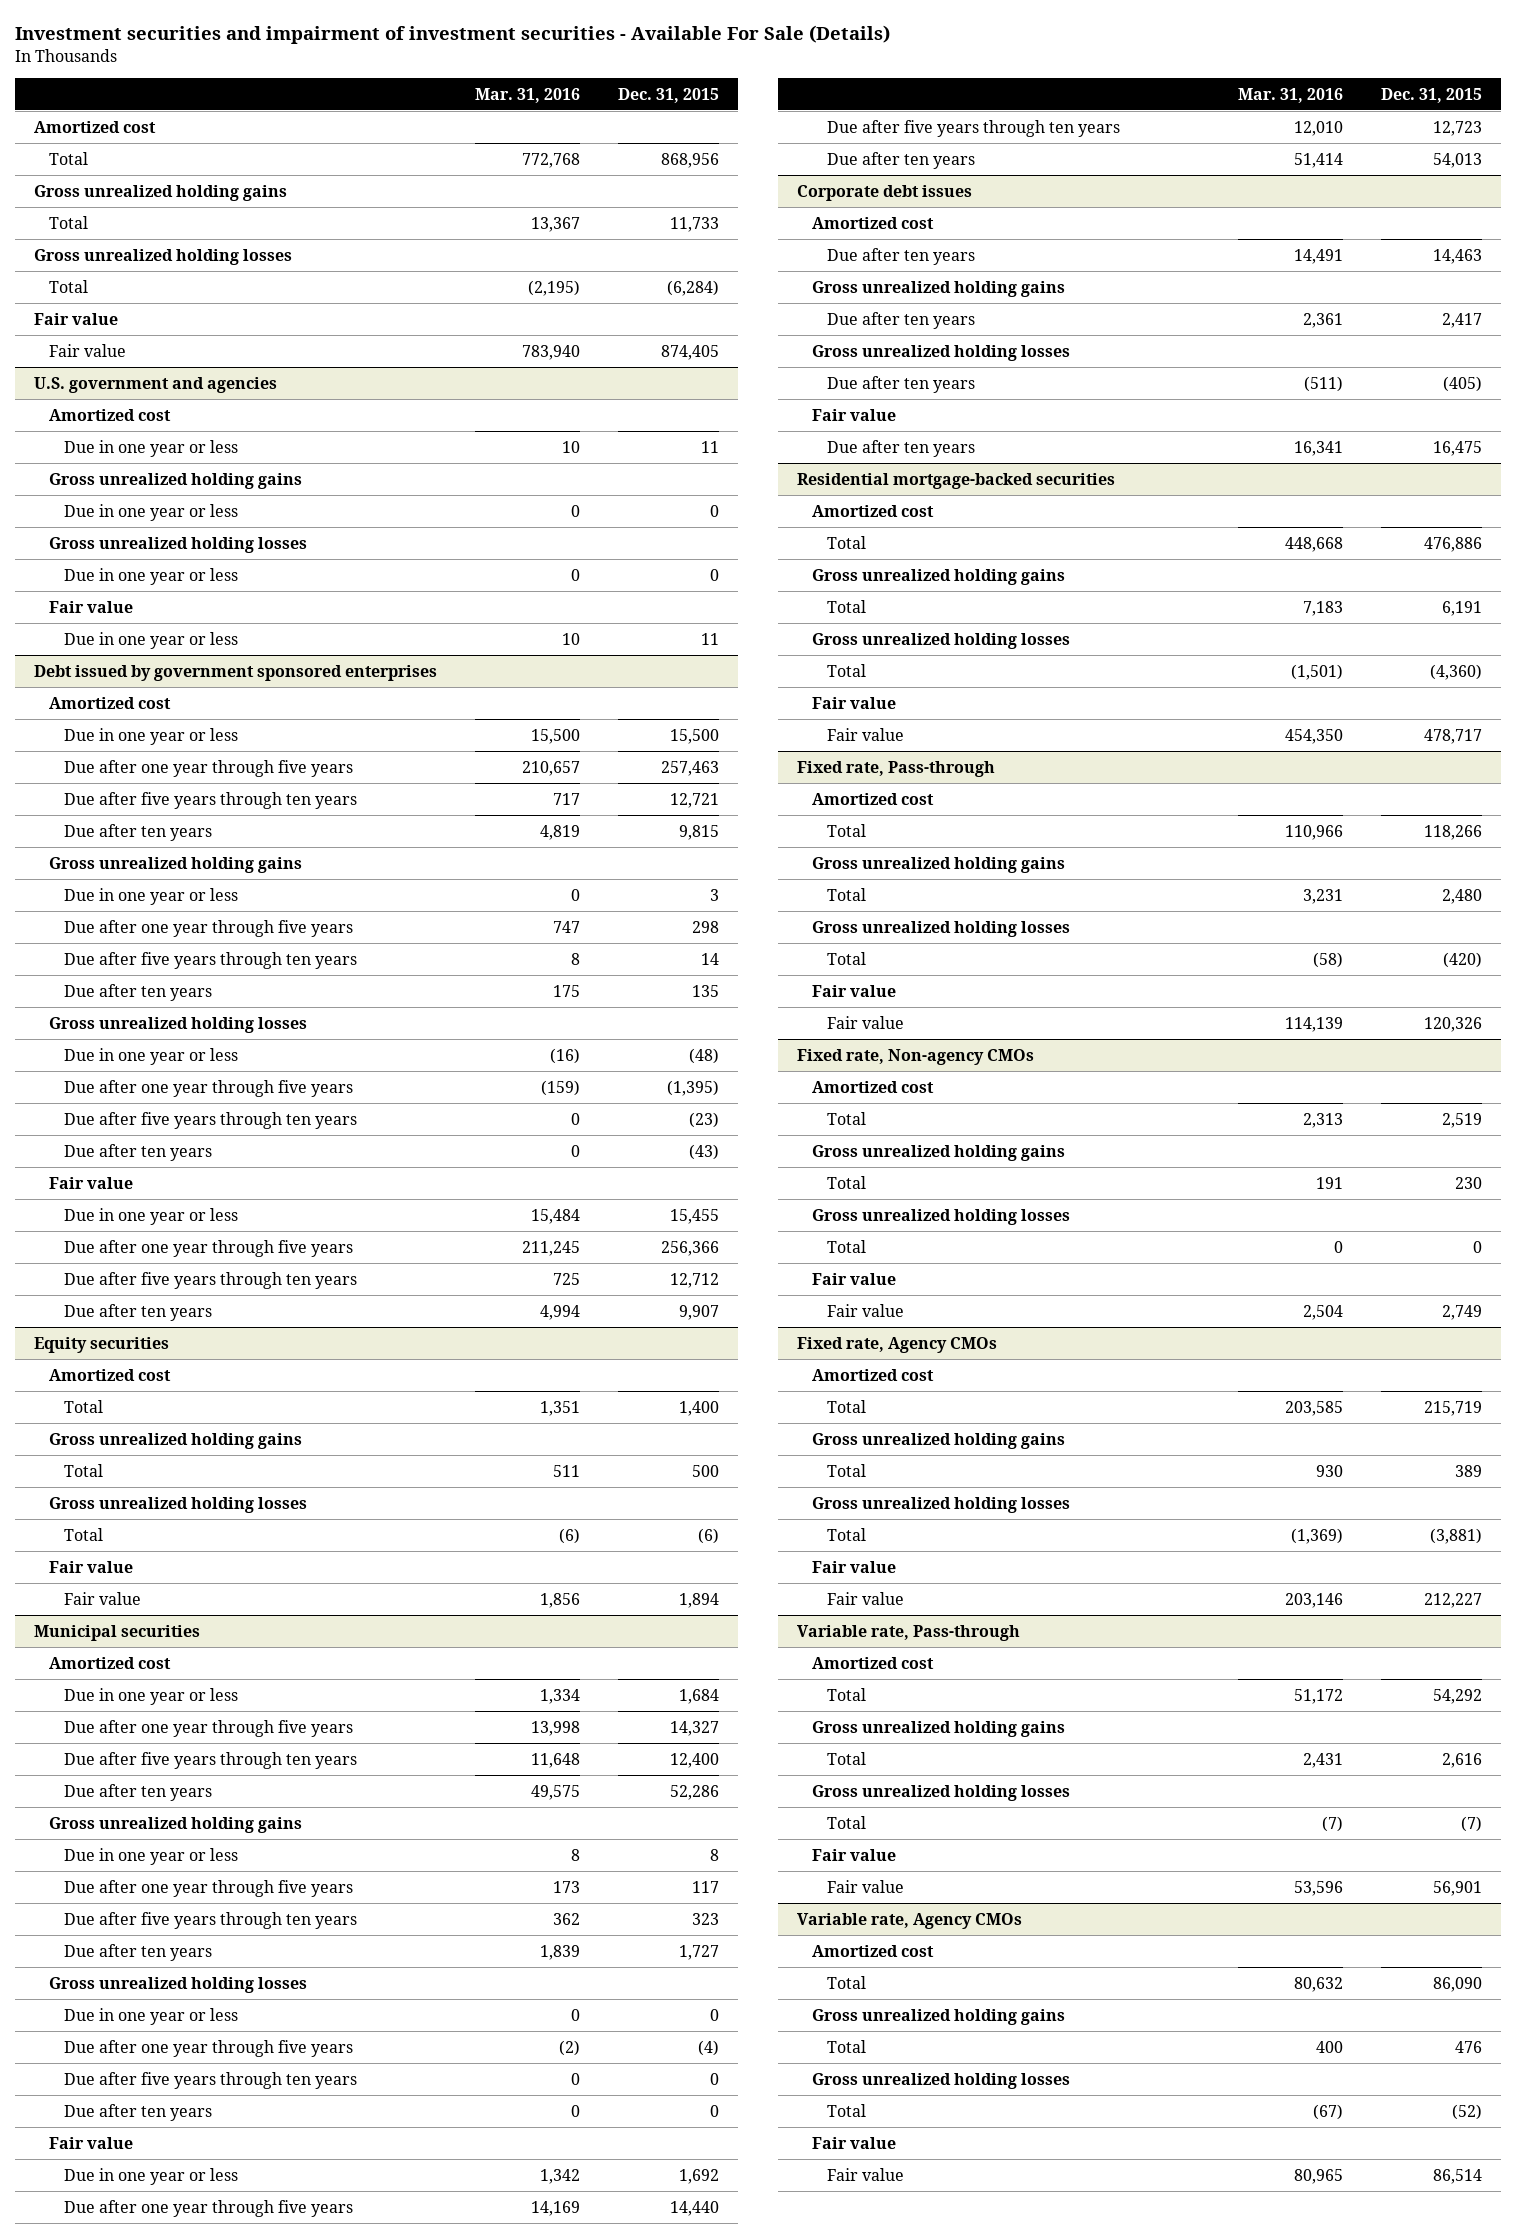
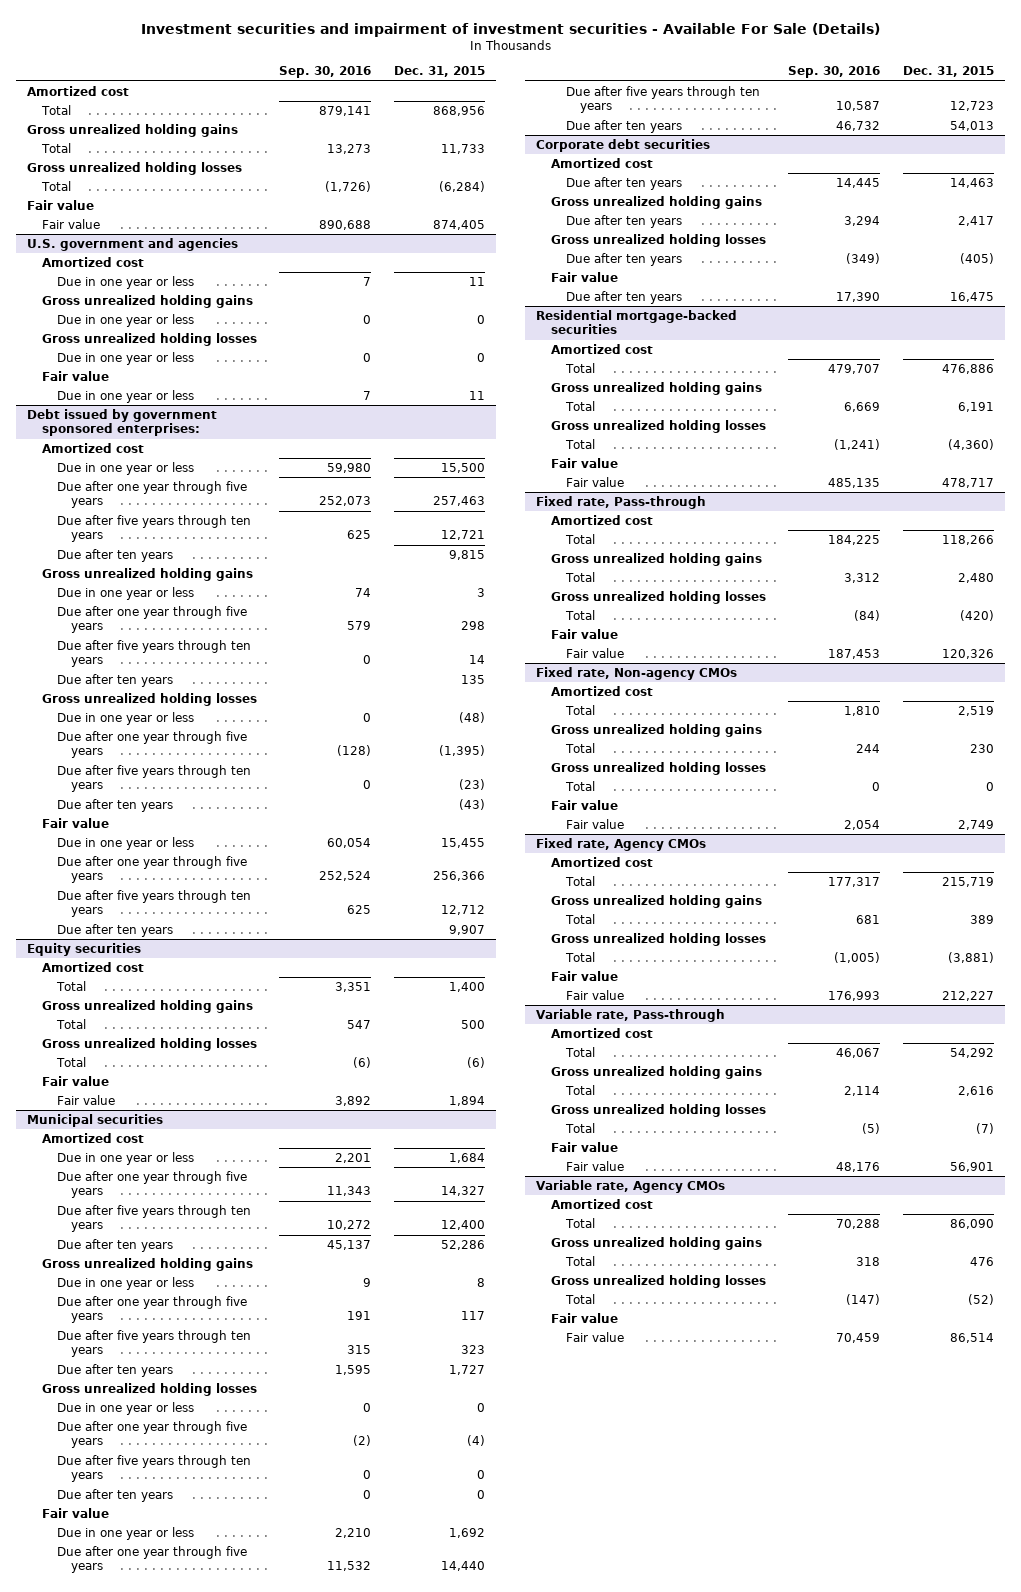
- | Mar. 31, 2016 | Dec. 31, 2015
+ | Sep. 30, 2016 | Dec. 31, 2015
- Debt issued by government sponsored enterprises
+ Debt issued by government sponsored enterprises:
- Corporate debt issues
+ Corporate debt securities

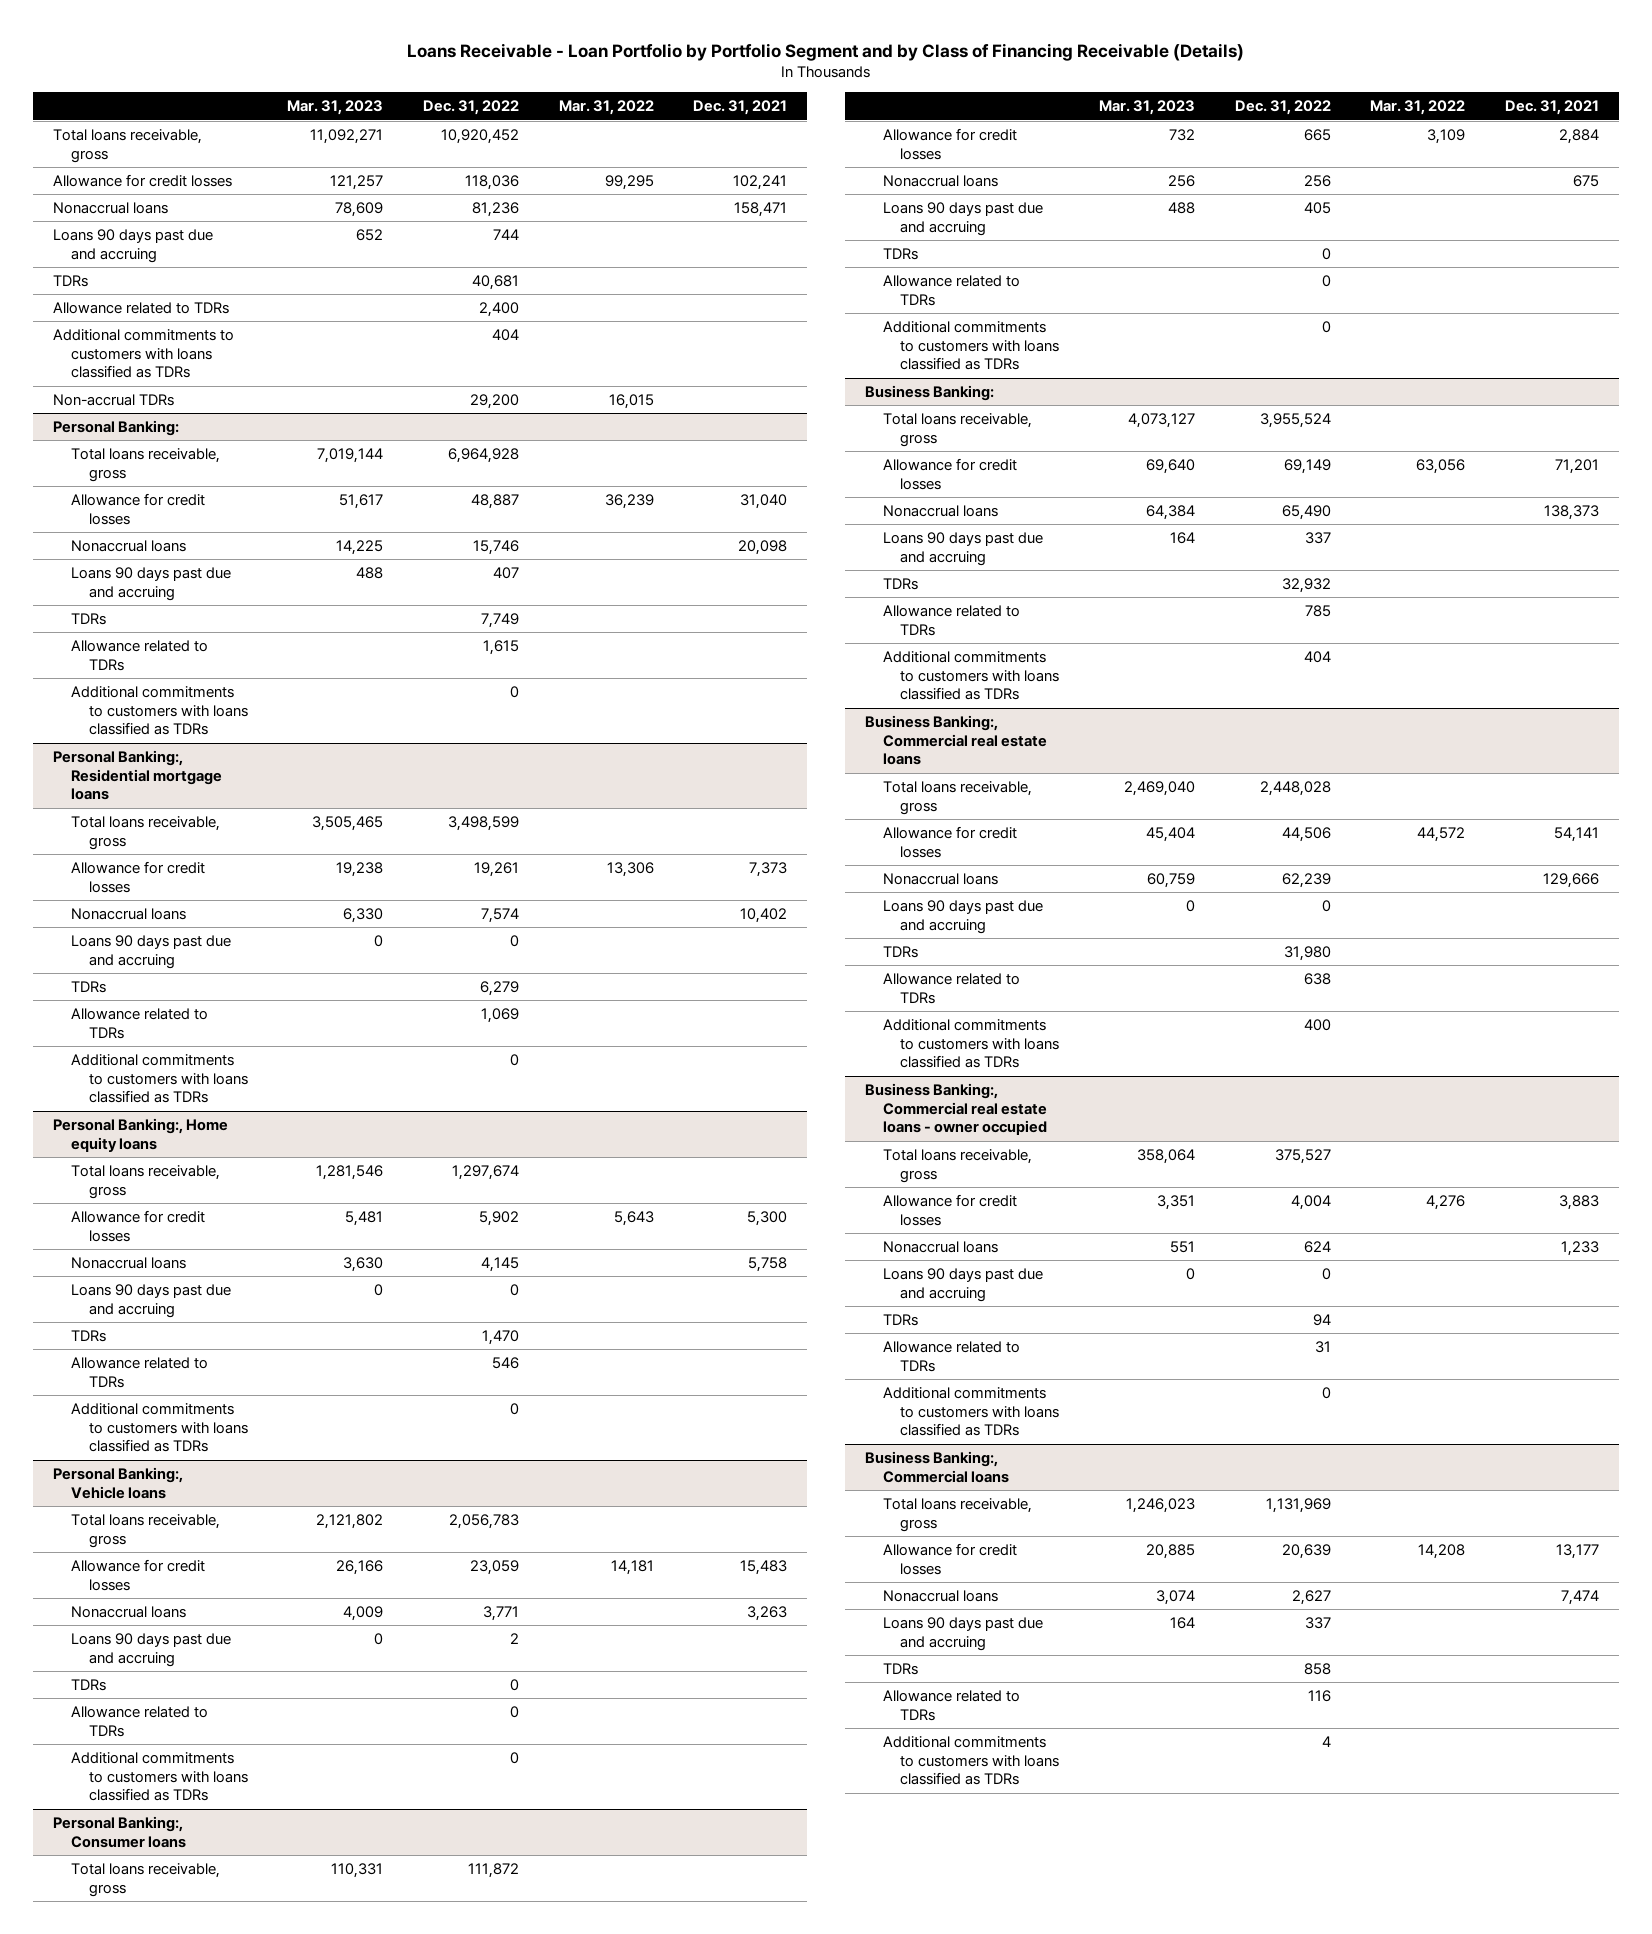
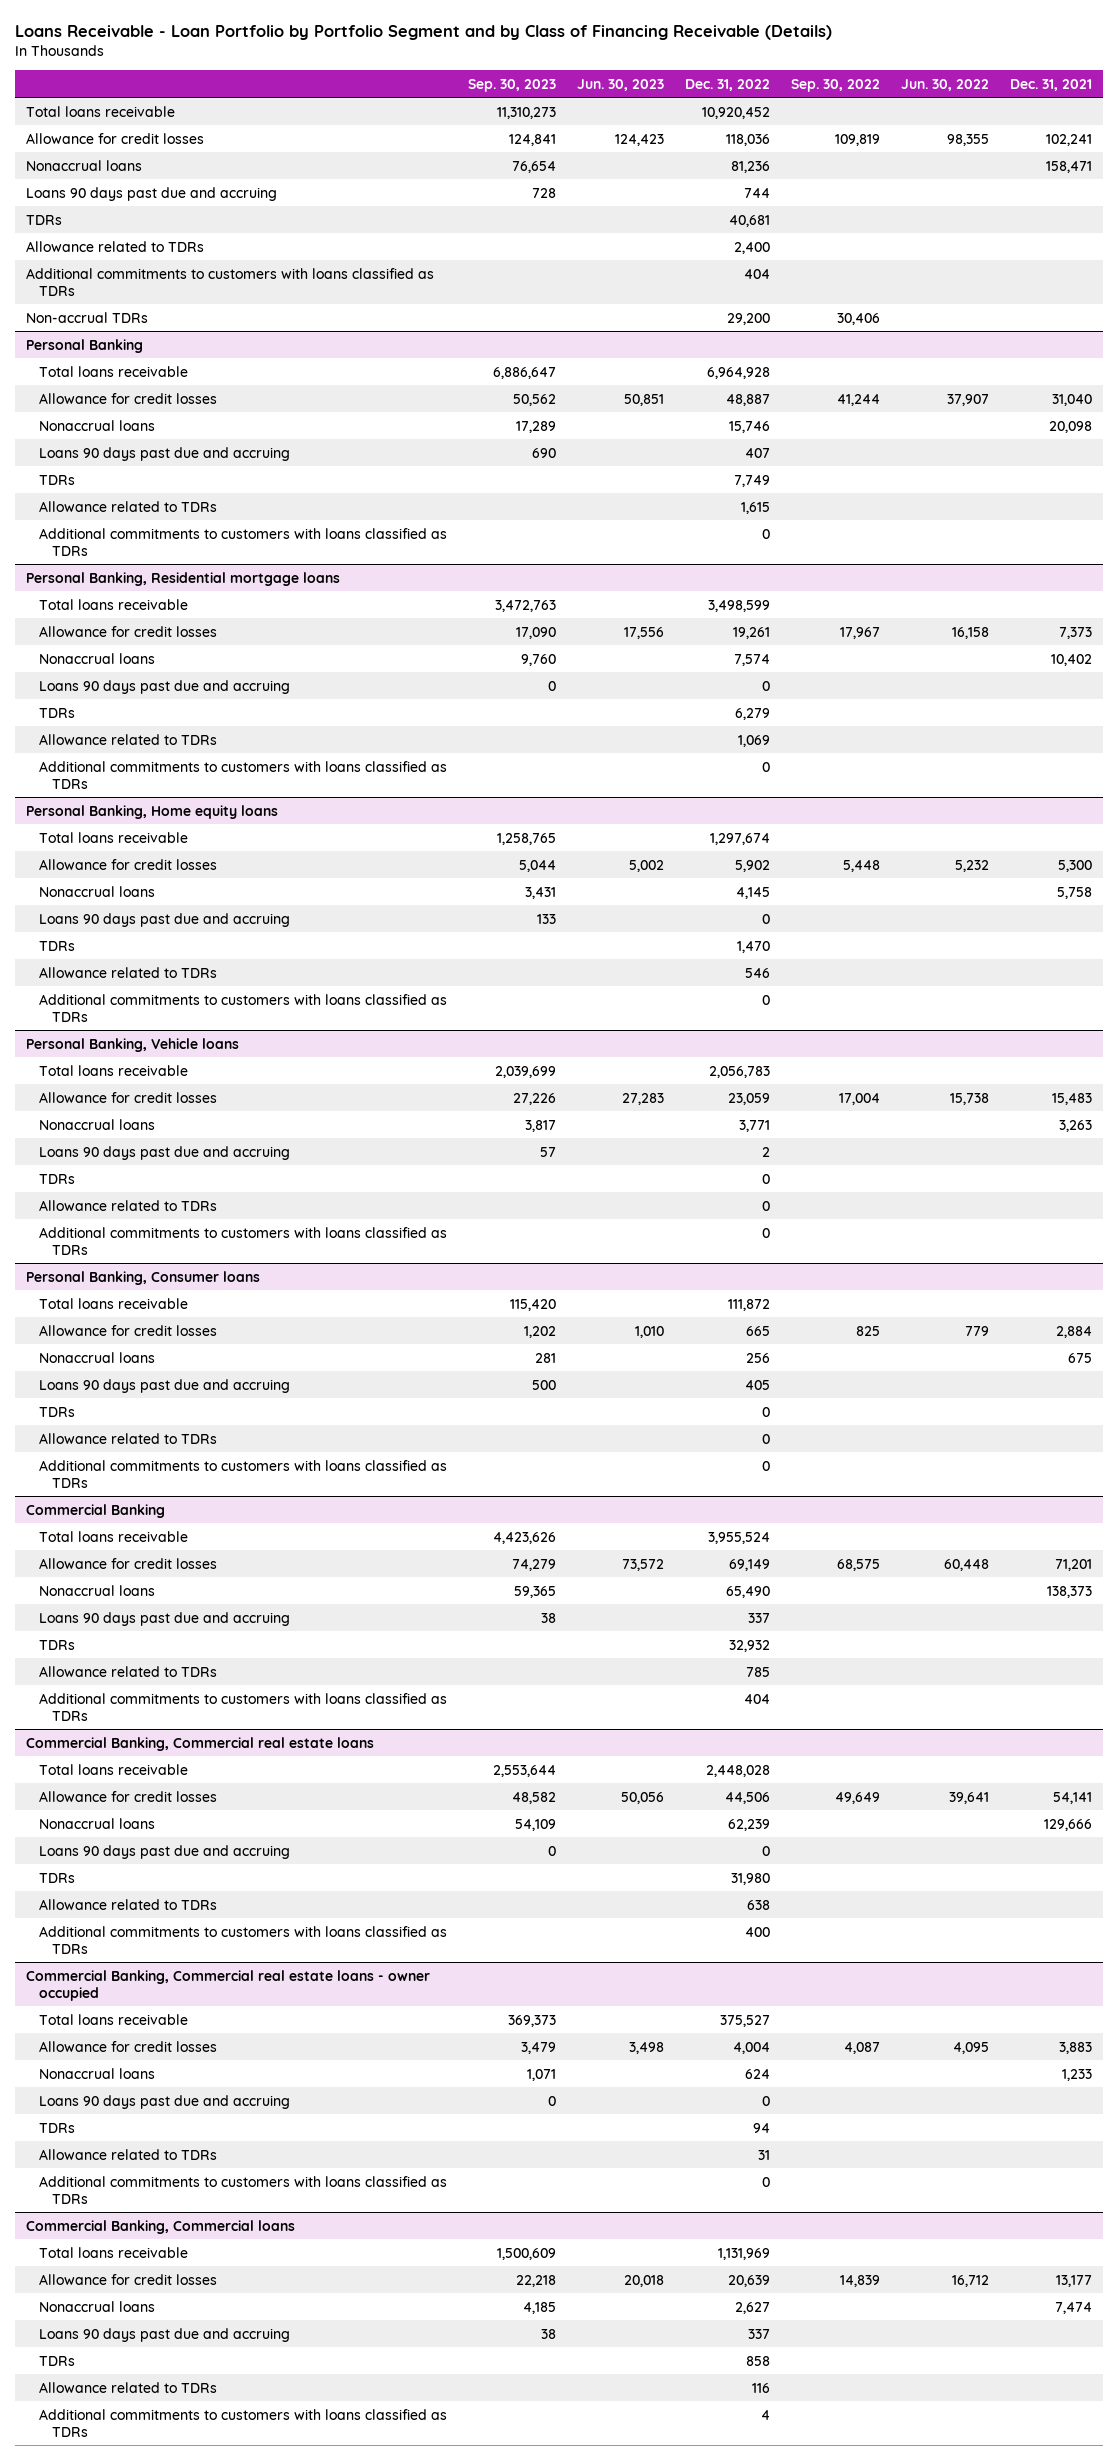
- | Mar. 31, 2023 | Dec. 31, 2022 | Mar. 31, 2022 | Dec. 31, 2021
+ | Sep. 30, 2023 | Jun. 30, 2023 | Dec. 31, 2022 | Sep. 30, 2022 | Jun. 30, 2022 | Dec. 31, 2021
- Total loans receivable, gross | 11,092,271 | 10,920,452 | |
+ Total loans receivable | 11,310,273 | | 10,920,452 | | |
- Personal Banking:
- Total loans receivable, gross | 7,019,144 | 6,964,928 | |
+ Personal Banking
+ Total loans receivable | 6,886,647 | | 6,964,928 | | |
- Personal Banking:, Residential mortgage loans
- Total loans receivable, gross | 3,505,465 | 3,498,599 | |
+ Personal Banking, Residential mortgage loans
+ Total loans receivable | 3,472,763 | | 3,498,599 | | |
- Personal Banking:, Home equity loans
- Total loans receivable, gross | 1,281,546 | 1,297,674 | |
+ Personal Banking, Home equity loans
+ Total loans receivable | 1,258,765 | | 1,297,674 | | |
- Personal Banking:, Vehicle loans
- Total loans receivable, gross | 2,121,802 | 2,056,783 | |
+ Personal Banking, Vehicle loans
+ Total loans receivable | 2,039,699 | | 2,056,783 | | |
- Personal Banking:, Consumer loans
- Total loans receivable, gross | 110,331 | 111,872 | |
+ Personal Banking, Consumer loans
+ Total loans receivable | 115,420 | | 111,872 | | |
- Business Banking:
- Total loans receivable, gross | 4,073,127 | 3,955,524 | |
+ Commercial Banking
+ Total loans receivable | 4,423,626 | | 3,955,524 | | |
- Business Banking:, Commercial real estate loans
- Total loans receivable, gross | 2,469,040 | 2,448,028 | |
+ Commercial Banking, Commercial real estate loans
+ Total loans receivable | 2,553,644 | | 2,448,028 | | |
- Business Banking:, Commercial real estate loans - owner occupied
- Total loans receivable, gross | 358,064 | 375,527 | |
+ Commercial Banking, Commercial real estate loans - owner occupied
+ Total loans receivable | 369,373 | | 375,527 | | |
- Business Banking:, Commercial loans
- Total loans receivable, gross | 1,246,023 | 1,131,969 | |
+ Commercial Banking, Commercial loans
+ Total loans receivable | 1,500,609 | | 1,131,969 | | |

